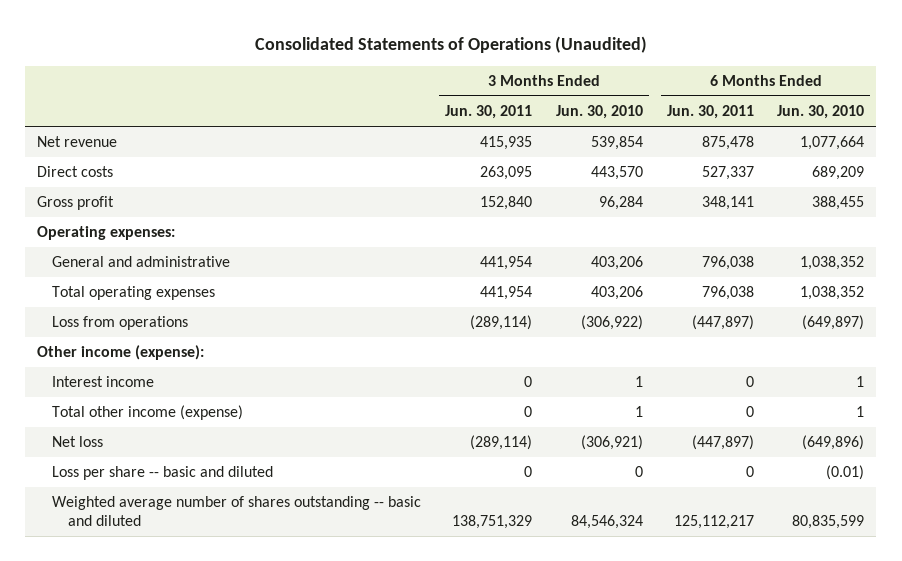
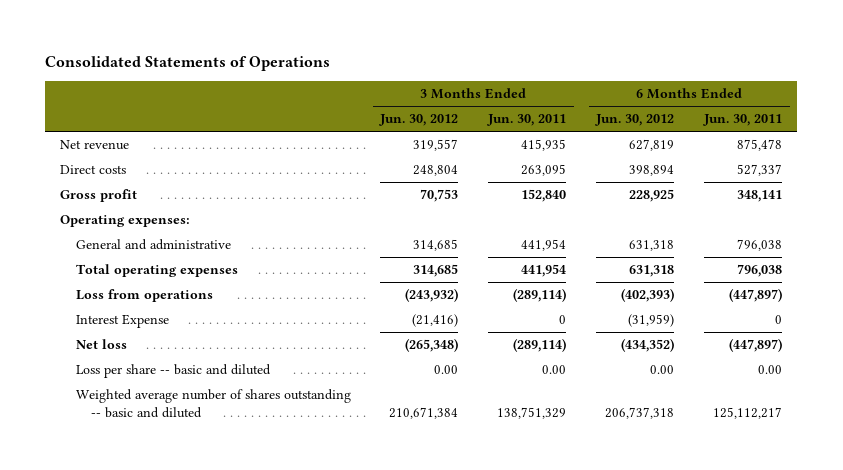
- Consolidated Statements of Operations (Unaudited)
+ Consolidated Statements of Operations
- | 3 Months Ended Jun. 30, 2011 | 3 Months Ended Jun. 30, 2010 | 6 Months Ended Jun. 30, 2011 | 6 Months Ended Jun. 30, 2010
+ | 3 Months Ended Jun. 30, 2012 | 3 Months Ended Jun. 30, 2011 | 6 Months Ended Jun. 30, 2012 | 6 Months Ended Jun. 30, 2011
- Other income (expense):
- Interest income | 0 | 1 | 0 | 1
- Total other income (expense) | 0 | 1 | 0 | 1
+ Interest Expense | (21,416) | 0 | (31,959) | 0
- Loss per share -- basic and diluted | 0 | 0 | 0 | (0.01)
+ Loss per share -- basic and diluted | 0.00 | 0.00 | 0.00 | 0.00

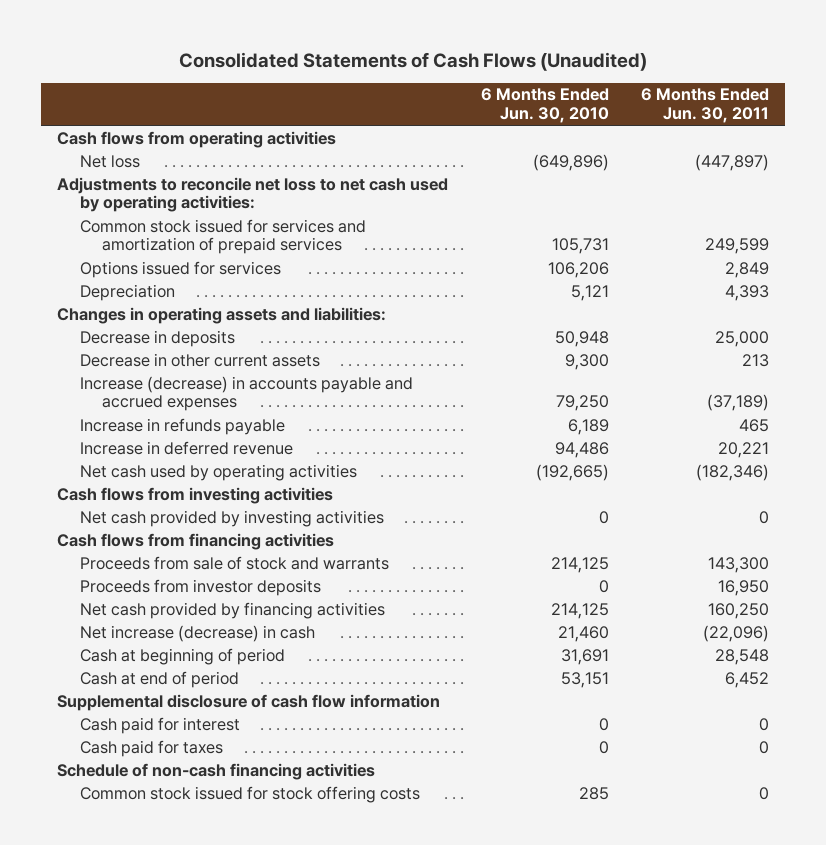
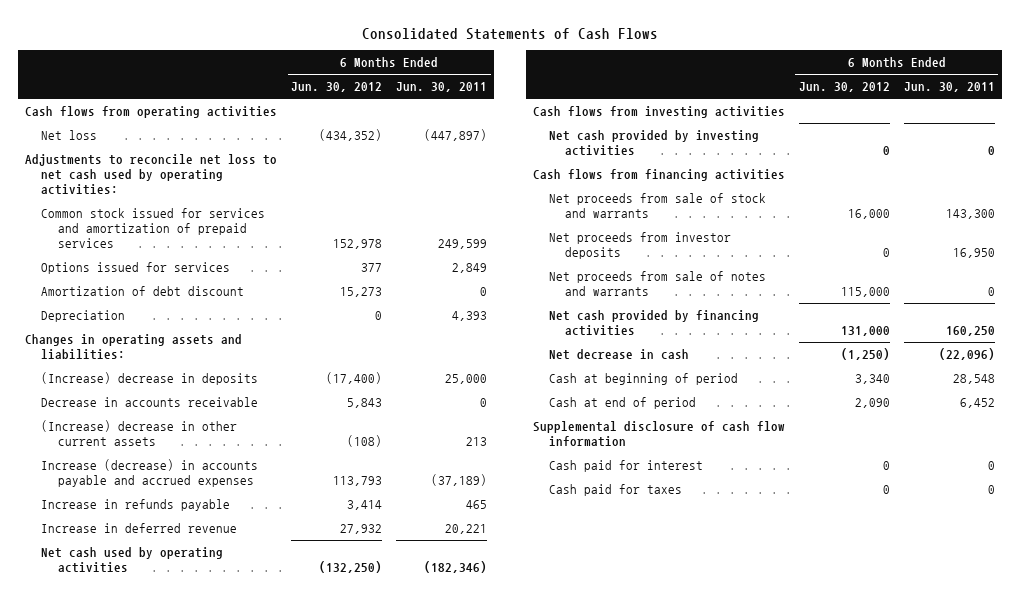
- Consolidated Statements of Cash Flows (Unaudited)
+ Consolidated Statements of Cash Flows
- | 6 Months Ended Jun. 30, 2010 | 6 Months Ended Jun. 30, 2011
+ | 6 Months Ended Jun. 30, 2012 | 6 Months Ended Jun. 30, 2011
+ Amortization of debt discount | 15,273 | 0
- Decrease in deposits | 50,948 | 25,000
- Decrease in other current assets | 9,300 | 213
+ (Increase) decrease in deposits | (17,400) | 25,000
+ Decrease in accounts receivable | 5,843 | 0
+ (Increase) decrease in other current assets | (108) | 213
- Proceeds from sale of stock and warrants | 214,125 | 143,300
- Proceeds from investor deposits | 0 | 16,950
+ Net proceeds from sale of stock and warrants | 16,000 | 143,300
+ Net proceeds from investor deposits | 0 | 16,950
+ Net proceeds from sale of notes and warrants | 115,000 | 0
- Net increase (decrease) in cash | 21,460 | (22,096)
+ Net decrease in cash | (1,250) | (22,096)
- Schedule of non-cash financing activities
- Common stock issued for stock offering costs | 285 | 0

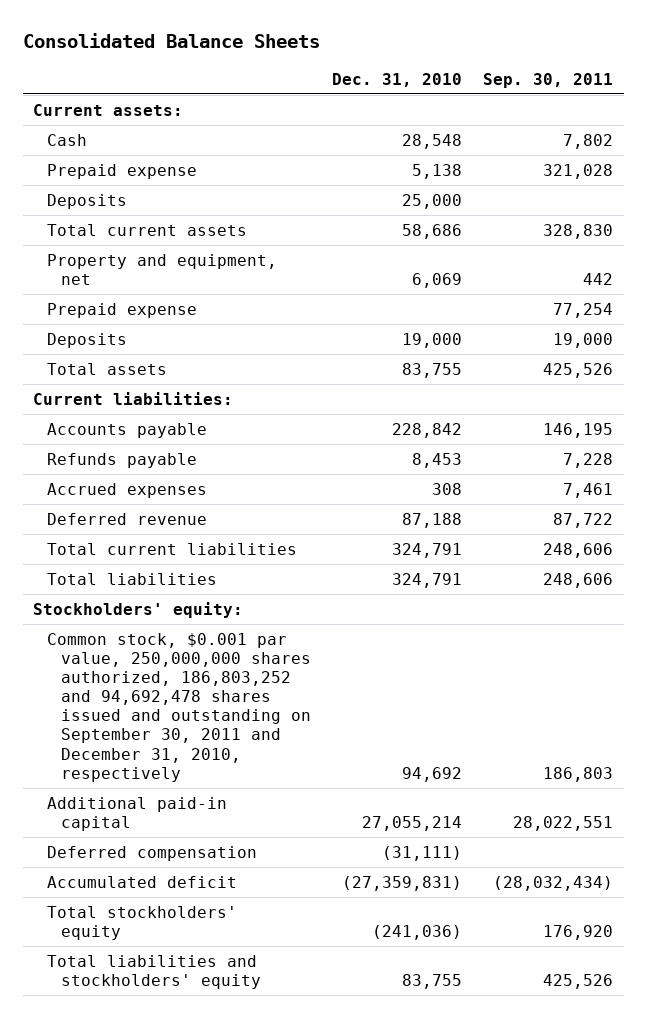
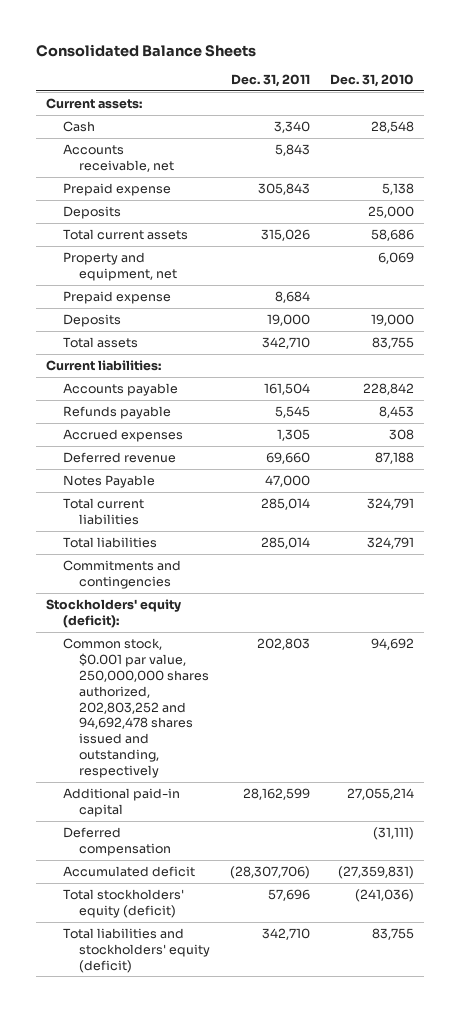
- | Dec. 31, 2010 | Sep. 30, 2011
+ | Dec. 31, 2011 | Dec. 31, 2010
+ Accounts receivable, net | 5,843 |
+ Notes Payable | 47,000 |
- Stockholders' equity:
- Common stock, $0.001 par value, 250,000,000 shares authorized, 186,803,252 and 94,692,478 shares issued and outstanding on September 30, 2011 and December 31, 2010, respectively | 94,692 | 186,803
+ Commitments and contingencies
+ Stockholders' equity (deficit):
+ Common stock, $0.001 par value, 250,000,000 shares authorized, 202,803,252 and 94,692,478 shares issued and outstanding, respectively | 202,803 | 94,692
- Total stockholders' equity | (241,036) | 176,920
- Total liabilities and stockholders' equity | 83,755 | 425,526
+ Total stockholders' equity (deficit) | 57,696 | (241,036)
+ Total liabilities and stockholders' equity (deficit) | 342,710 | 83,755

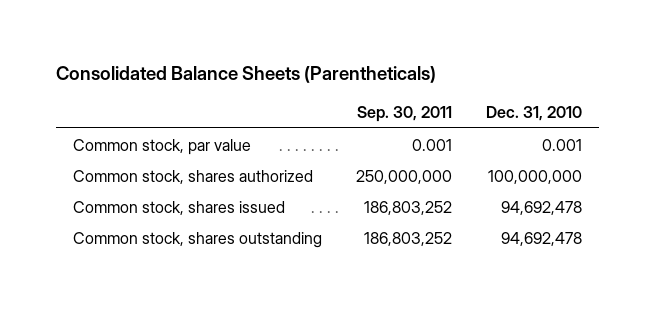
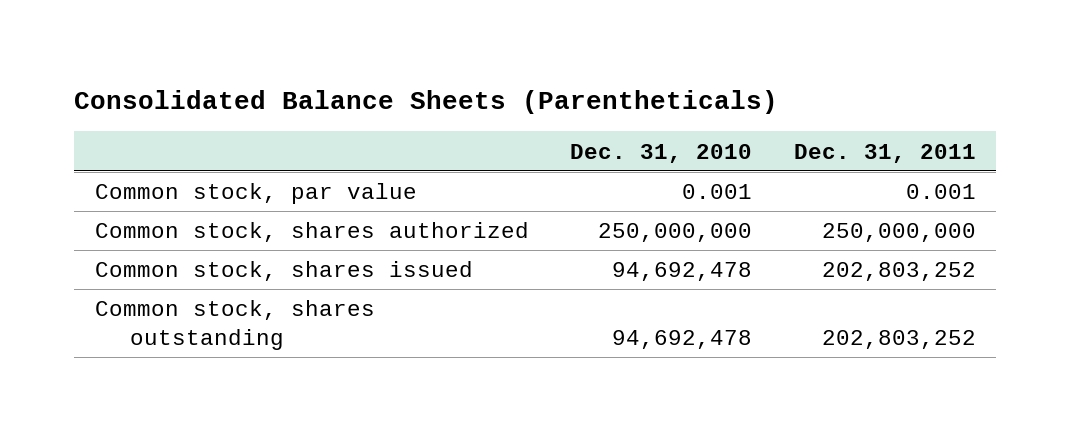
- | Sep. 30, 2011 | Dec. 31, 2010
+ | Dec. 31, 2010 | Dec. 31, 2011
- Common stock, shares authorized | 250,000,000 | 100,000,000
+ Common stock, shares authorized | 250,000,000 | 250,000,000

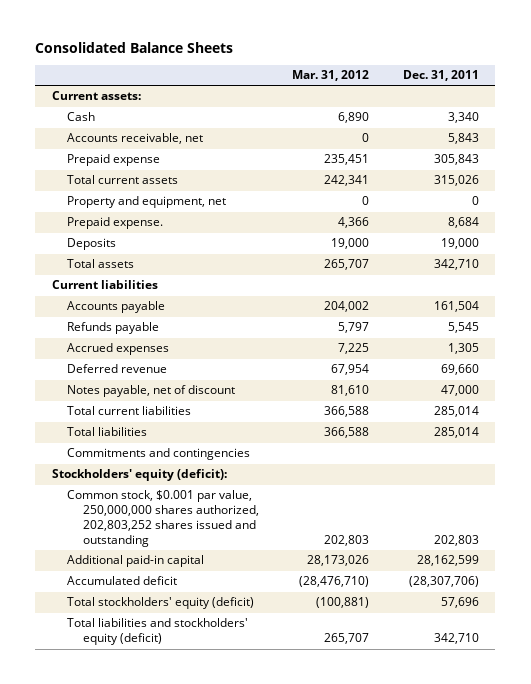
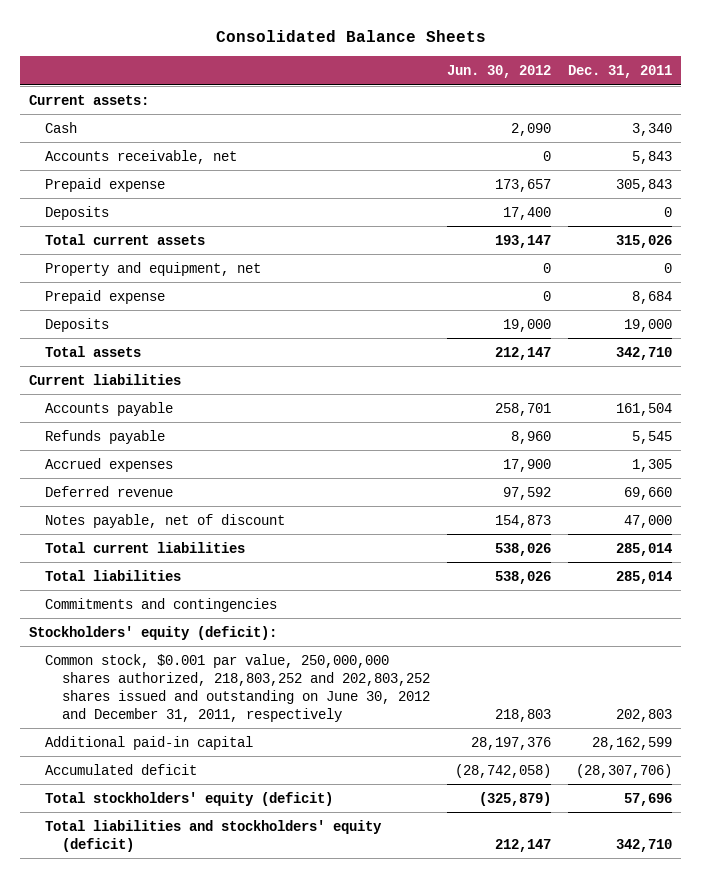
- | Mar. 31, 2012 | Dec. 31, 2011
+ | Jun. 30, 2012 | Dec. 31, 2011
+ Deposits | 17,400 | 0
- Prepaid expense. | 4,366 | 8,684
+ Prepaid expense | 0 | 8,684
- Common stock, $0.001 par value, 250,000,000 shares authorized, 202,803,252 shares issued and outstanding | 202,803 | 202,803
+ Common stock, $0.001 par value, 250,000,000 shares authorized, 218,803,252 and 202,803,252 shares issued and outstanding on June 30, 2012 and December 31, 2011, respectively | 218,803 | 202,803

